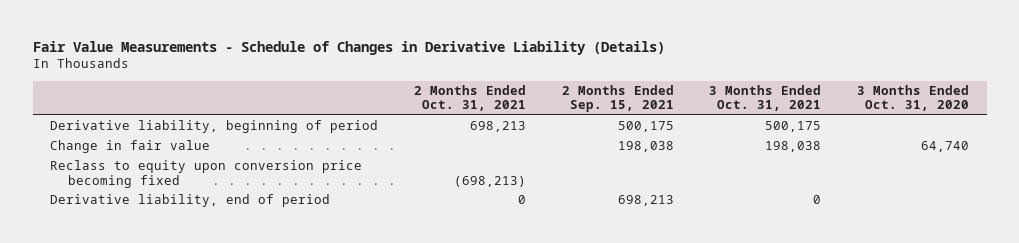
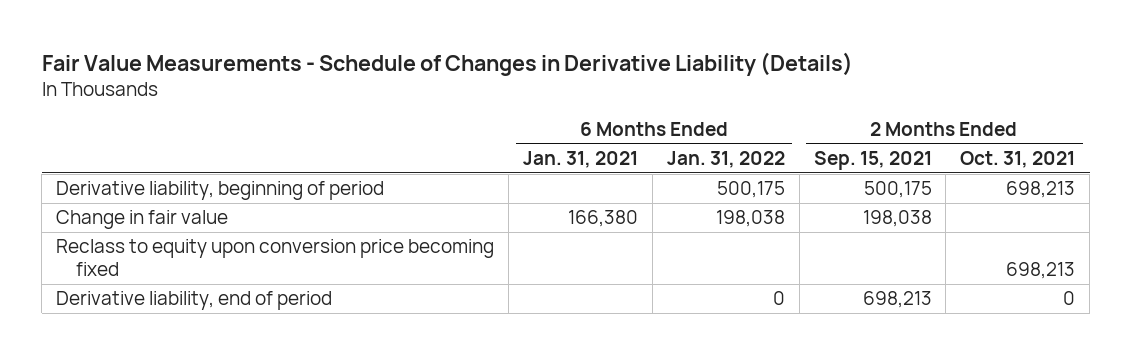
- | 2 Months Ended Oct. 31, 2021 | 2 Months Ended Sep. 15, 2021 | 3 Months Ended Oct. 31, 2021 | 3 Months Ended Oct. 31, 2020
+ | 6 Months Ended Jan. 31, 2021 | 6 Months Ended Jan. 31, 2022 | 2 Months Ended Sep. 15, 2021 | 2 Months Ended Oct. 31, 2021
- Reclass to equity upon conversion price becoming fixed | (698,213) | | |
+ Reclass to equity upon conversion price becoming fixed | | | | 698,213

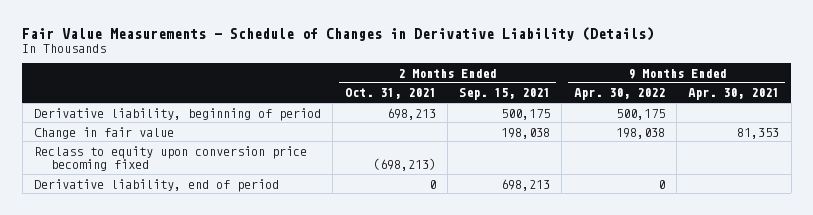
- | 6 Months Ended Jan. 31, 2021 | 6 Months Ended Jan. 31, 2022 | 2 Months Ended Sep. 15, 2021 | 2 Months Ended Oct. 31, 2021
+ | 2 Months Ended Oct. 31, 2021 | 2 Months Ended Sep. 15, 2021 | 9 Months Ended Apr. 30, 2022 | 9 Months Ended Apr. 30, 2021
- Reclass to equity upon conversion price becoming fixed | | | | 698,213
+ Reclass to equity upon conversion price becoming fixed | (698,213) | | |

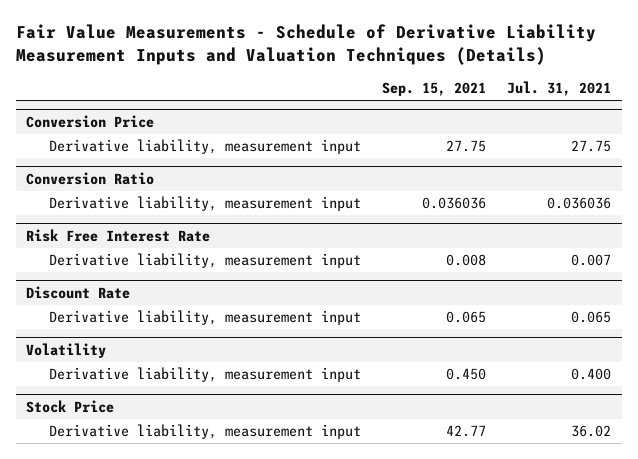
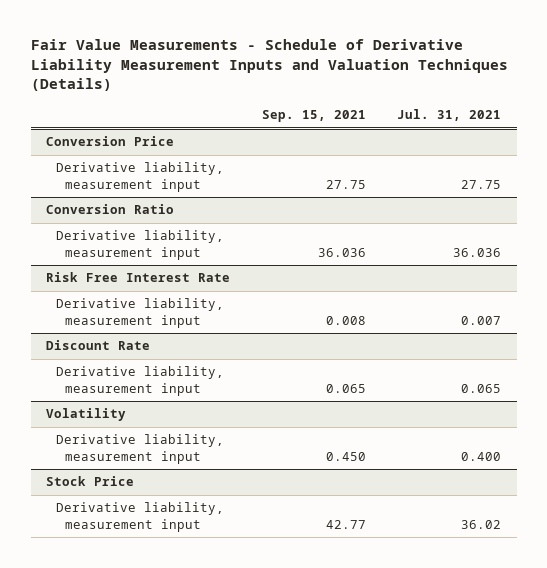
@ Conversion Ratio
- Derivative liability, measurement input | 0.036036 | 0.036036
+ Derivative liability, measurement input | 36.036 | 36.036

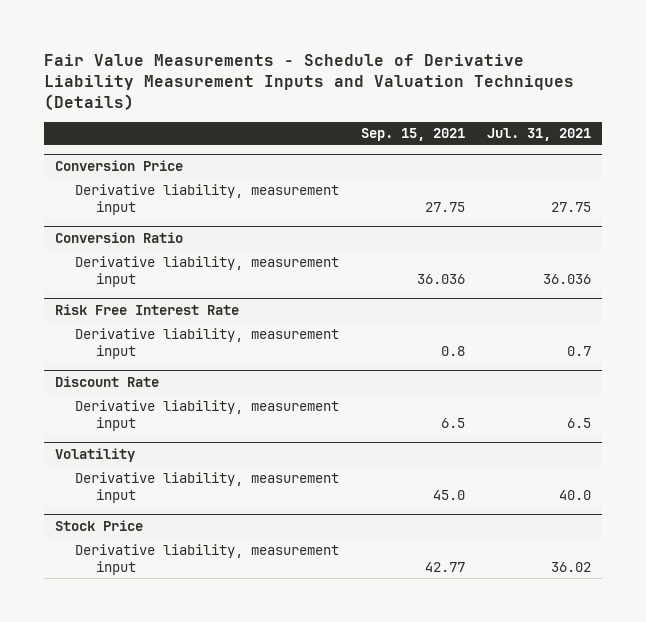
@ Risk Free Interest Rate
- Derivative liability, measurement input | 0.008 | 0.007
+ Derivative liability, measurement input | 0.8 | 0.7
@ Discount Rate
- Derivative liability, measurement input | 0.065 | 0.065
+ Derivative liability, measurement input | 6.5 | 6.5
@ Volatility
- Derivative liability, measurement input | 0.450 | 0.400
+ Derivative liability, measurement input | 45.0 | 40.0

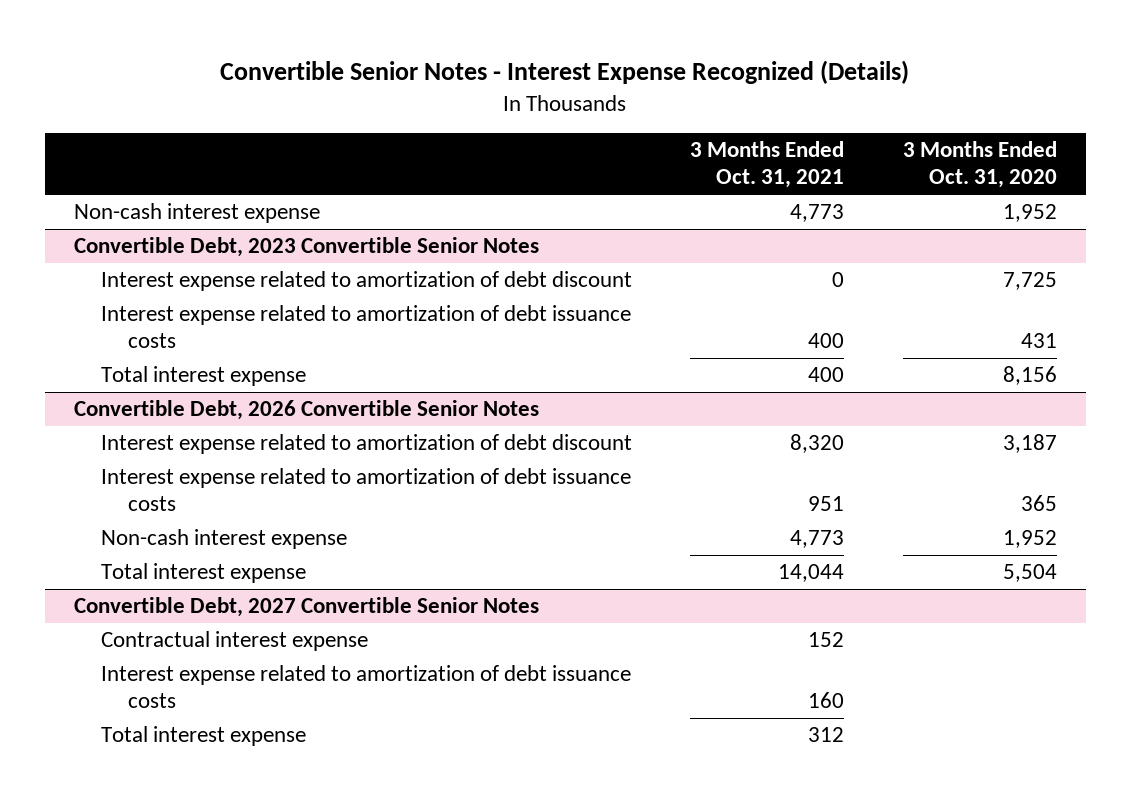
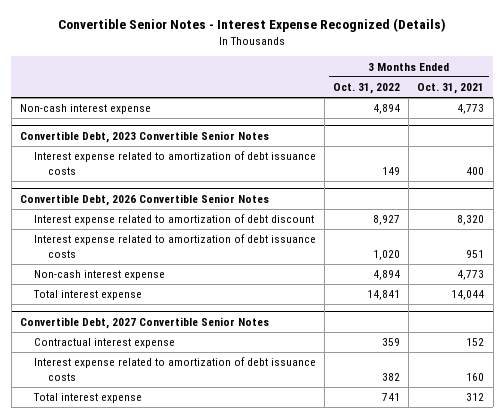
- | 3 Months Ended Oct. 31, 2021 | 3 Months Ended Oct. 31, 2020
+ | 3 Months Ended Oct. 31, 2022 | 3 Months Ended Oct. 31, 2021
@ Convertible Debt, 2023 Convertible Senior Notes
- Interest expense related to amortization of debt discount | 0 | 7,725
- Total interest expense | 400 | 8,156

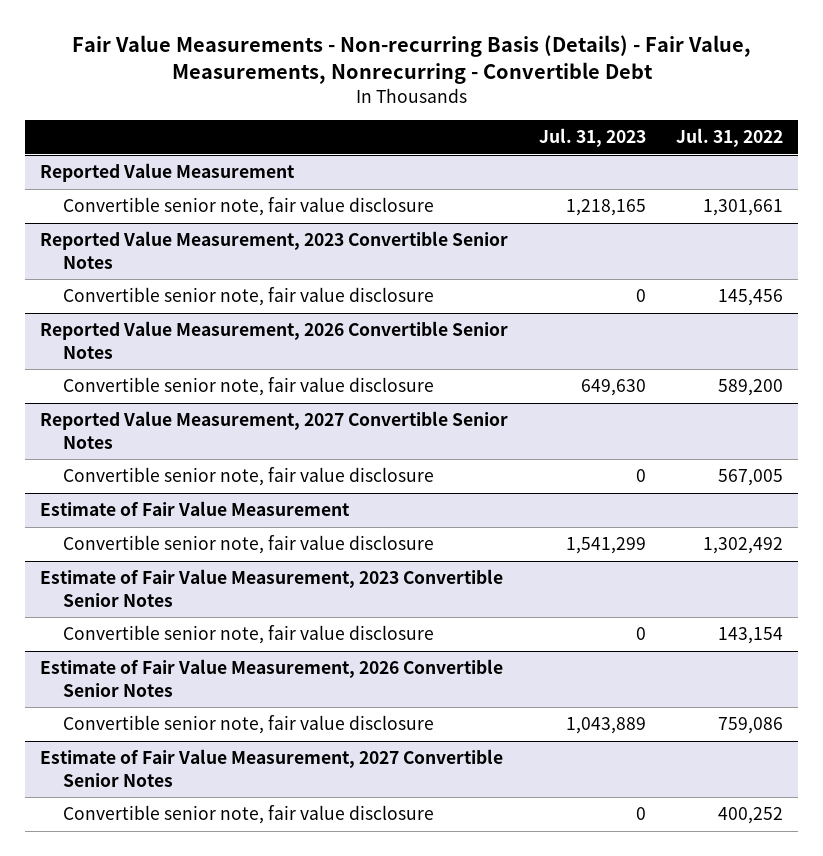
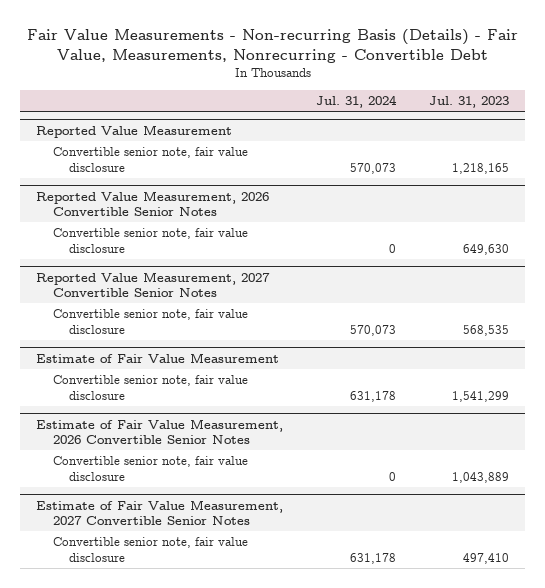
- | Jul. 31, 2023 | Jul. 31, 2022
+ | Jul. 31, 2024 | Jul. 31, 2023
- Reported Value Measurement, 2023 Convertible Senior Notes
- Convertible senior note, fair value disclosure | 0 | 145,456
@ Reported Value Measurement, 2027 Convertible Senior Notes
- Convertible senior note, fair value disclosure | 0 | 567,005
+ Convertible senior note, fair value disclosure | 570,073 | 568,535
- Estimate of Fair Value Measurement, 2023 Convertible Senior Notes
- Convertible senior note, fair value disclosure | 0 | 143,154
@ Estimate of Fair Value Measurement, 2027 Convertible Senior Notes
- Convertible senior note, fair value disclosure | 0 | 400,252
+ Convertible senior note, fair value disclosure | 631,178 | 497,410

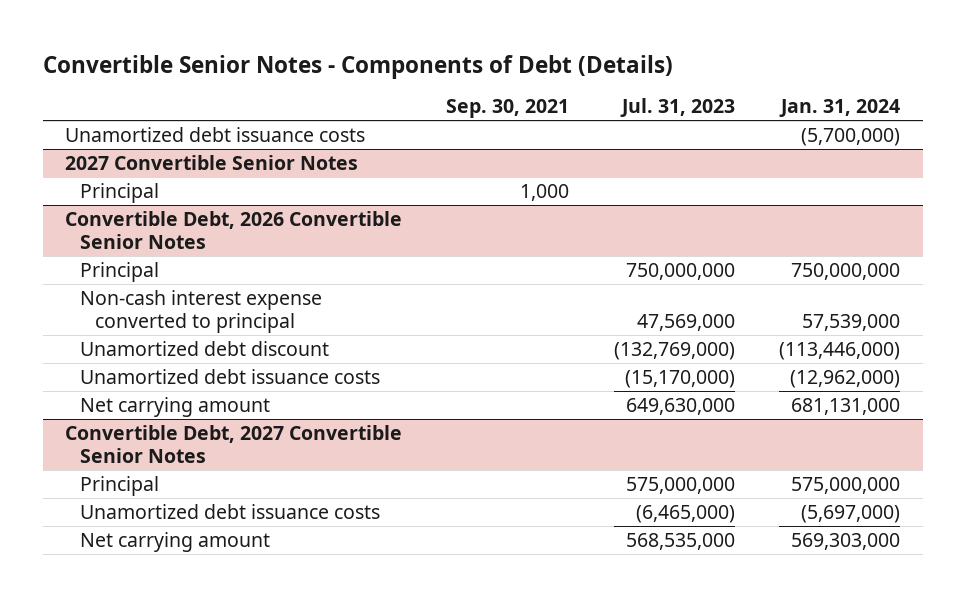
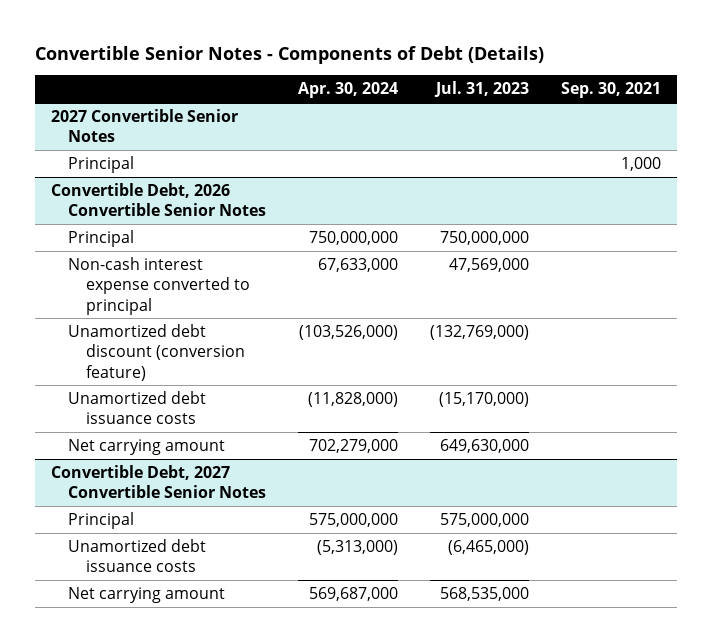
- | Sep. 30, 2021 | Jul. 31, 2023 | Jan. 31, 2024
+ | Apr. 30, 2024 | Jul. 31, 2023 | Sep. 30, 2021
- Unamortized debt issuance costs | | | (5,700,000)
@ Convertible Debt, 2026 Convertible Senior Notes
- Unamortized debt discount | | (132,769,000) | (113,446,000)
+ Unamortized debt discount (conversion feature) | (103,526,000) | (132,769,000) |

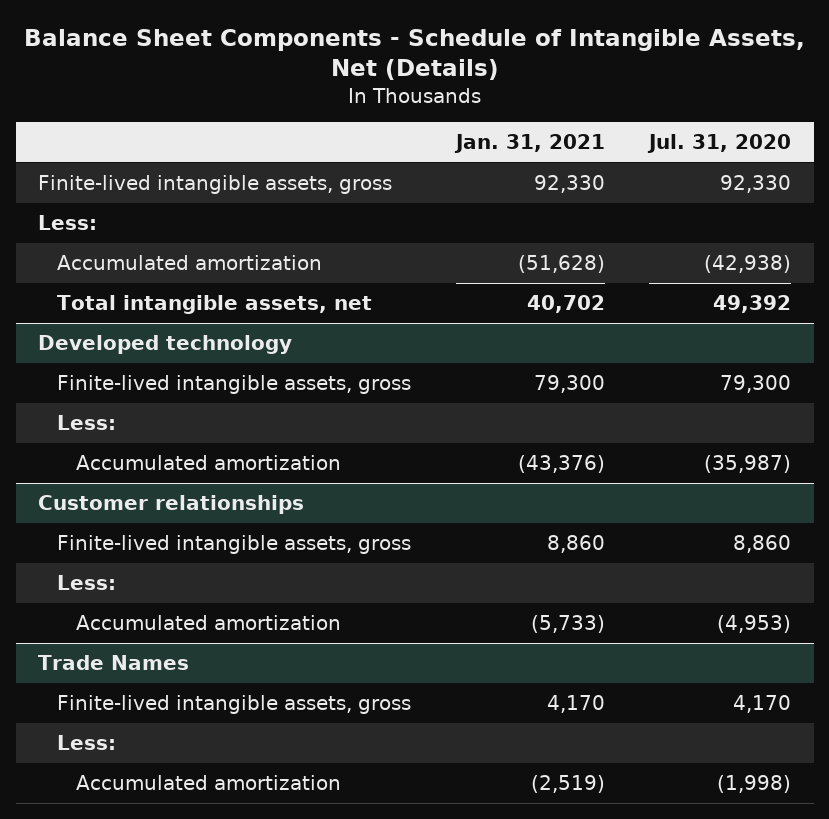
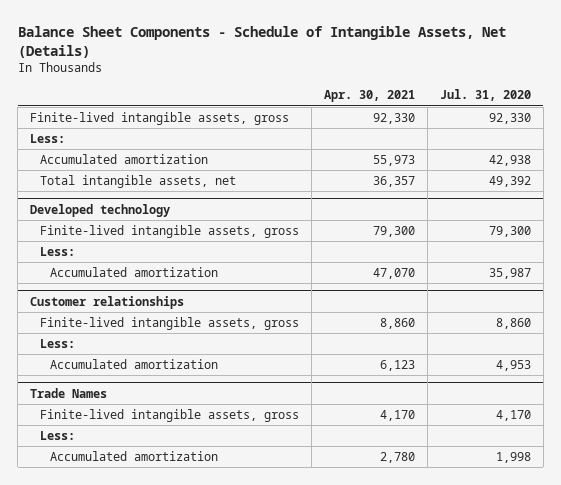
- | Jan. 31, 2021 | Jul. 31, 2020
+ | Apr. 30, 2021 | Jul. 31, 2020
- Accumulated amortization | (51,628) | (42,938)
+ Accumulated amortization | 55,973 | 42,938
@ Developed technology
- Accumulated amortization | (43,376) | (35,987)
+ Accumulated amortization | 47,070 | 35,987
@ Customer relationships
- Accumulated amortization | (5,733) | (4,953)
+ Accumulated amortization | 6,123 | 4,953
@ Trade Names
- Accumulated amortization | (2,519) | (1,998)
+ Accumulated amortization | 2,780 | 1,998

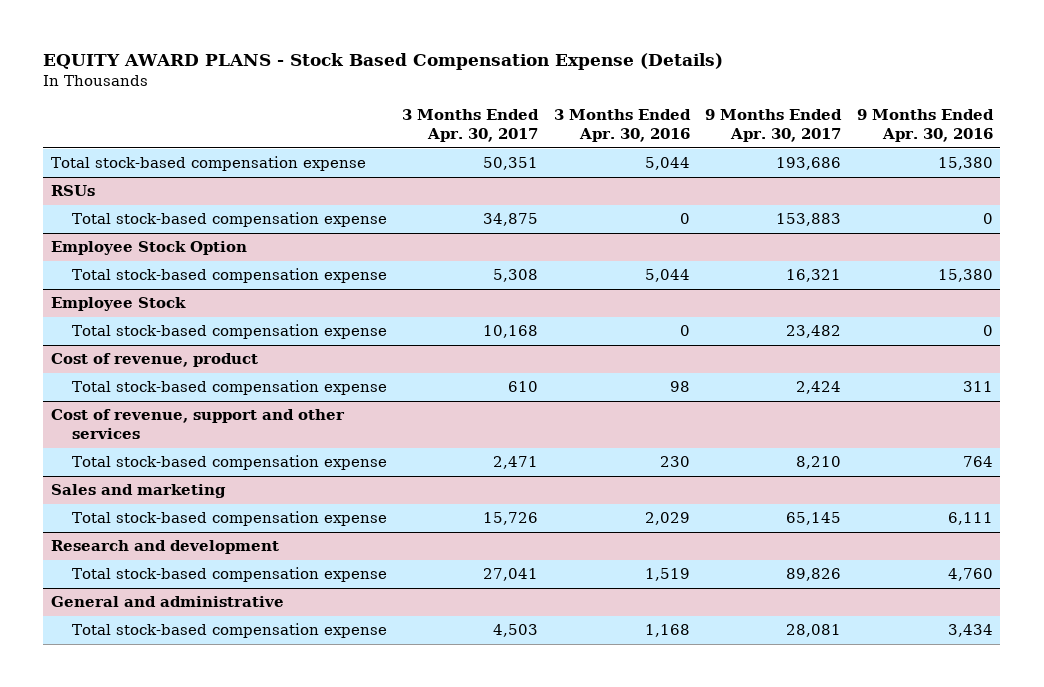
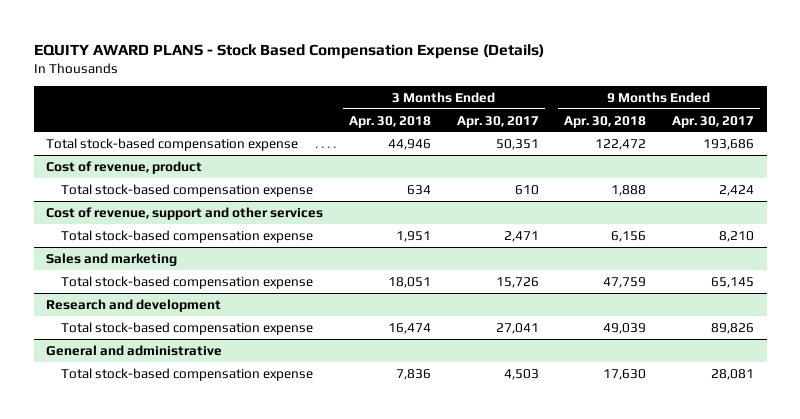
- | 3 Months Ended Apr. 30, 2017 | 3 Months Ended Apr. 30, 2016 | 9 Months Ended Apr. 30, 2017 | 9 Months Ended Apr. 30, 2016
+ | 3 Months Ended Apr. 30, 2018 | 3 Months Ended Apr. 30, 2017 | 9 Months Ended Apr. 30, 2018 | 9 Months Ended Apr. 30, 2017
- RSUs
- Total stock-based compensation expense | 34,875 | 0 | 153,883 | 0
- Employee Stock Option
- Total stock-based compensation expense | 5,308 | 5,044 | 16,321 | 15,380
- Employee Stock
- Total stock-based compensation expense | 10,168 | 0 | 23,482 | 0

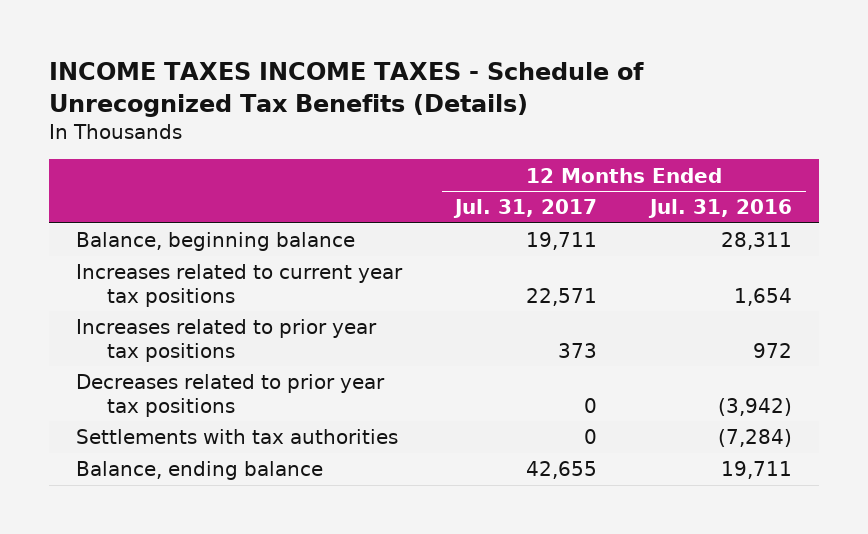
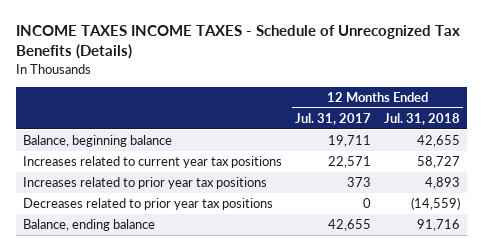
- | 12 Months Ended Jul. 31, 2017 | 12 Months Ended Jul. 31, 2016
+ | 12 Months Ended Jul. 31, 2017 | 12 Months Ended Jul. 31, 2018
- Settlements with tax authorities | 0 | (7,284)

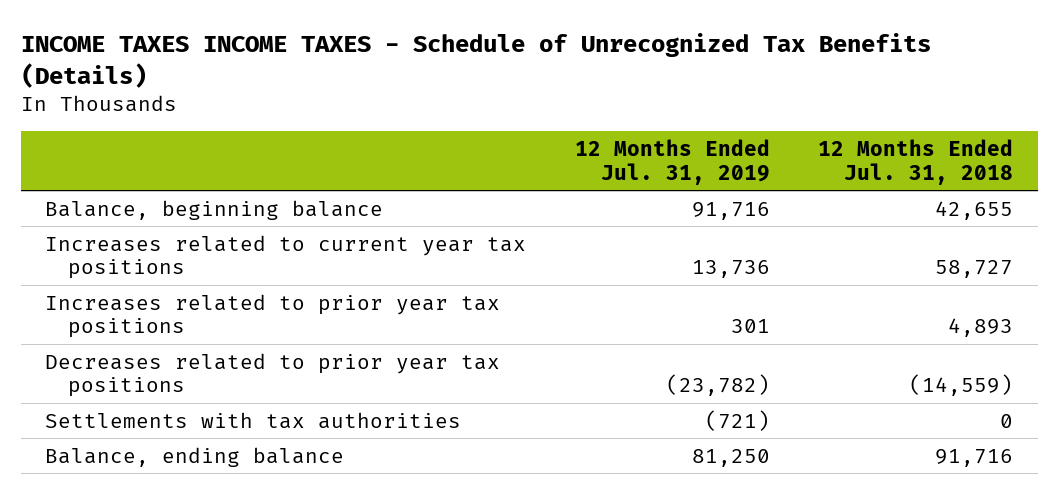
- | 12 Months Ended Jul. 31, 2017 | 12 Months Ended Jul. 31, 2018
+ | 12 Months Ended Jul. 31, 2019 | 12 Months Ended Jul. 31, 2018
+ Settlements with tax authorities | (721) | 0

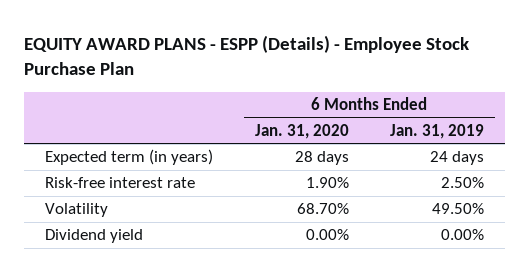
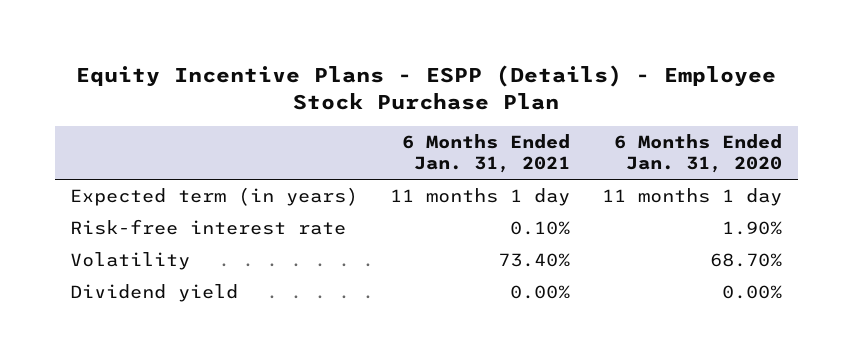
- EQUITY AWARD PLANS - ESPP (Details) - Employee Stock Purchase Plan
+ Equity Incentive Plans - ESPP (Details) - Employee Stock Purchase Plan
- | 6 Months Ended Jan. 31, 2020 | 6 Months Ended Jan. 31, 2019
+ | 6 Months Ended Jan. 31, 2021 | 6 Months Ended Jan. 31, 2020
- Expected term (in years) | 28 days | 24 days
+ Expected term (in years) | 11 months 1 day | 11 months 1 day

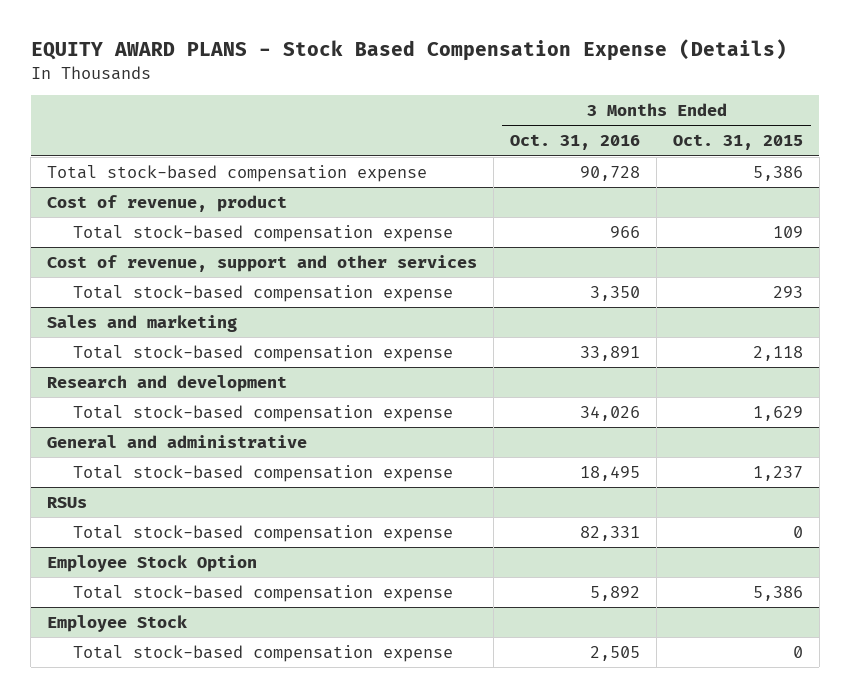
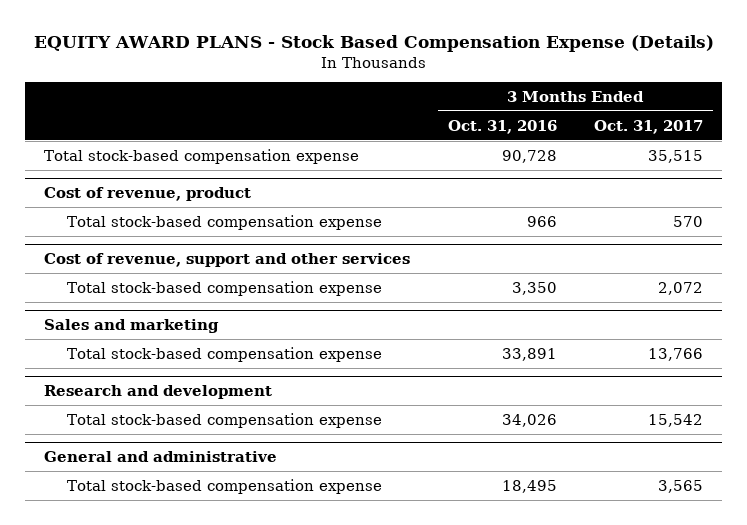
- | 3 Months Ended Oct. 31, 2016 | 3 Months Ended Oct. 31, 2015
+ | 3 Months Ended Oct. 31, 2016 | 3 Months Ended Oct. 31, 2017
- RSUs
- Total stock-based compensation expense | 82,331 | 0
- Employee Stock Option
- Total stock-based compensation expense | 5,892 | 5,386
- Employee Stock
- Total stock-based compensation expense | 2,505 | 0

